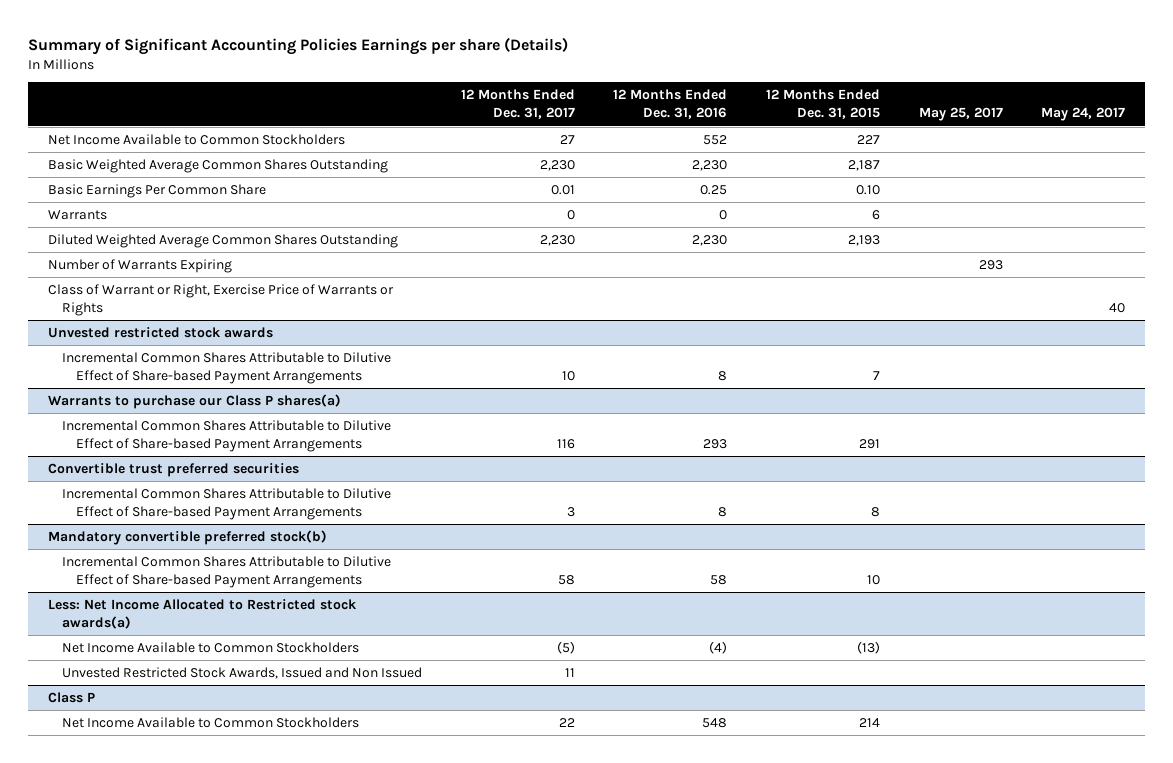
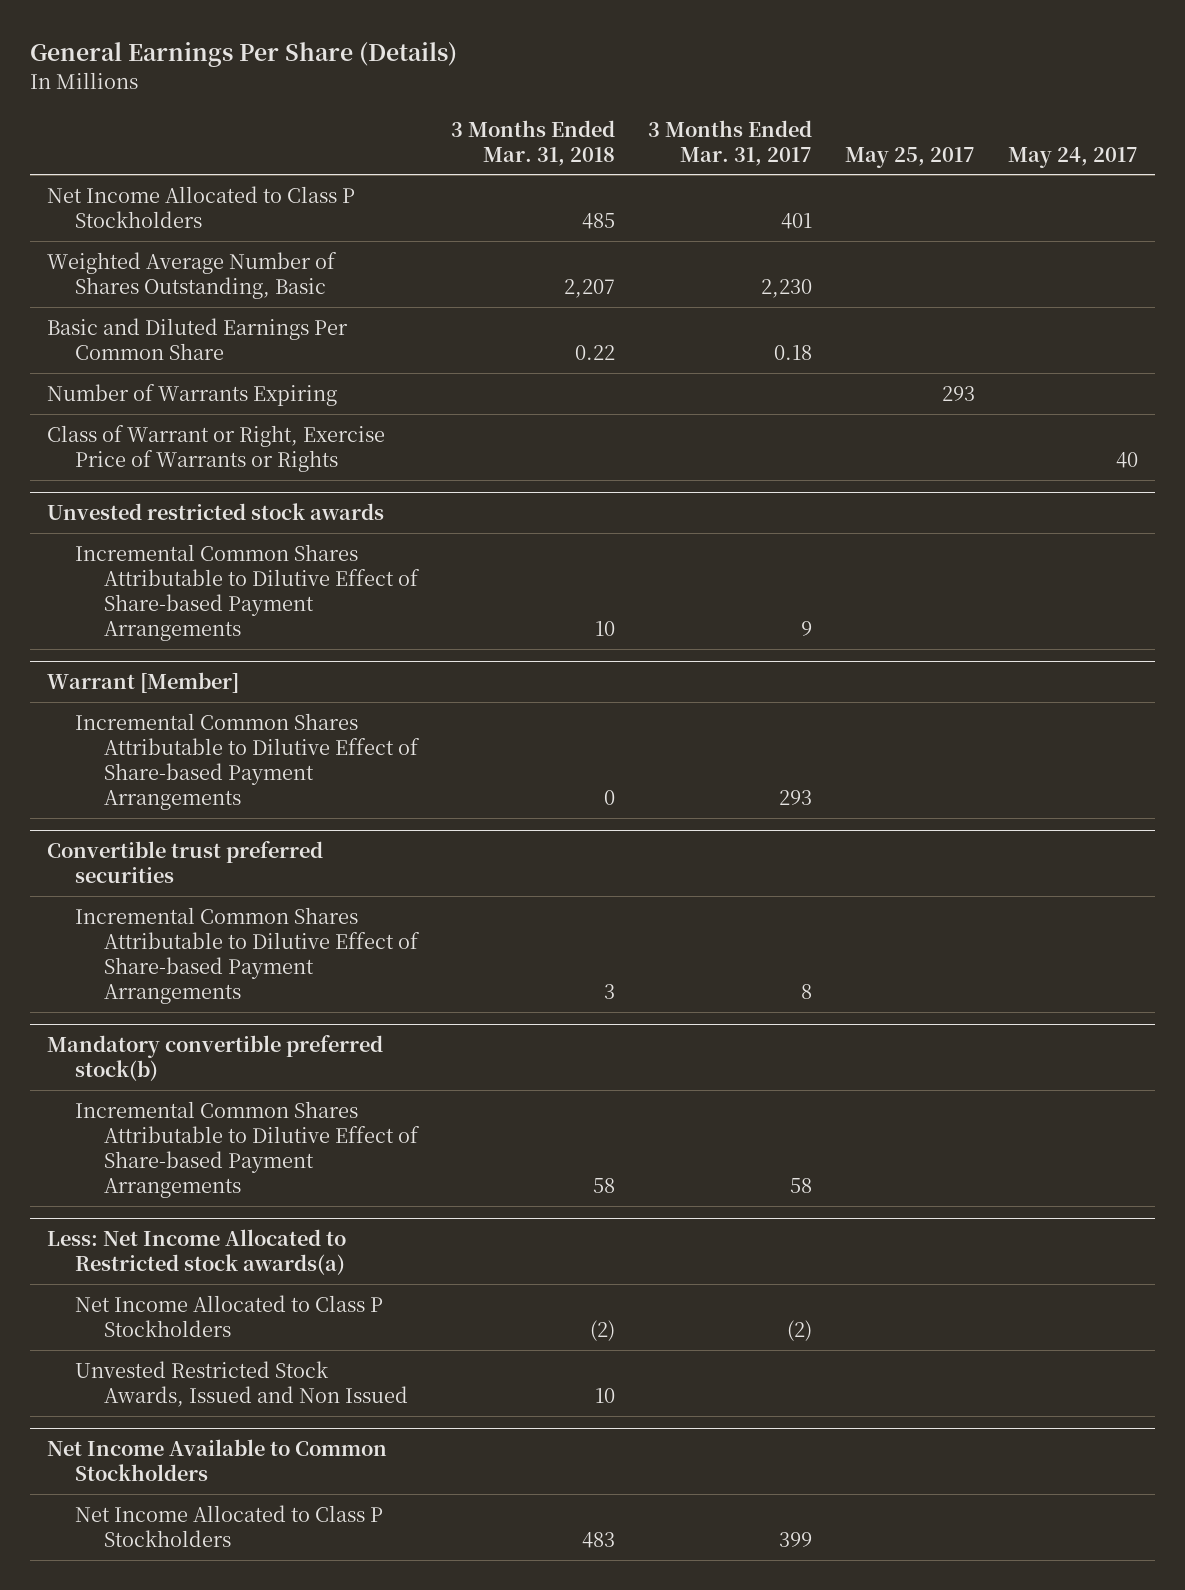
- Summary of Significant Accounting Policies Earnings per share (Details)
+ General Earnings Per Share (Details)
- | 12 Months Ended Dec. 31, 2017 | 12 Months Ended Dec. 31, 2016 | 12 Months Ended Dec. 31, 2015 | May 25, 2017 | May 24, 2017
+ | 3 Months Ended Mar. 31, 2018 | 3 Months Ended Mar. 31, 2017 | May 25, 2017 | May 24, 2017
- Net Income Available to Common Stockholders | 27 | 552 | 227 | |
- Basic Weighted Average Common Shares Outstanding | 2,230 | 2,230 | 2,187 | |
- Basic Earnings Per Common Share | 0.01 | 0.25 | 0.10 | |
- Warrants | 0 | 0 | 6 | |
- Diluted Weighted Average Common Shares Outstanding | 2,230 | 2,230 | 2,193 | |
+ Net Income Allocated to Class P Stockholders | 485 | 401 | |
+ Weighted Average Number of Shares Outstanding, Basic | 2,207 | 2,230 | |
+ Basic and Diluted Earnings Per Common Share | 0.22 | 0.18 | |
- Warrants to purchase our Class P shares(a)
+ Warrant [Member]
@ Less: Net Income Allocated to Restricted stock awards(a)
- Net Income Available to Common Stockholders | (5) | (4) | (13) | |
+ Net Income Allocated to Class P Stockholders | (2) | (2) | |
- Class P
- Net Income Available to Common Stockholders | 22 | 548 | 214 | |
+ Net Income Available to Common Stockholders
+ Net Income Allocated to Class P Stockholders | 483 | 399 | |

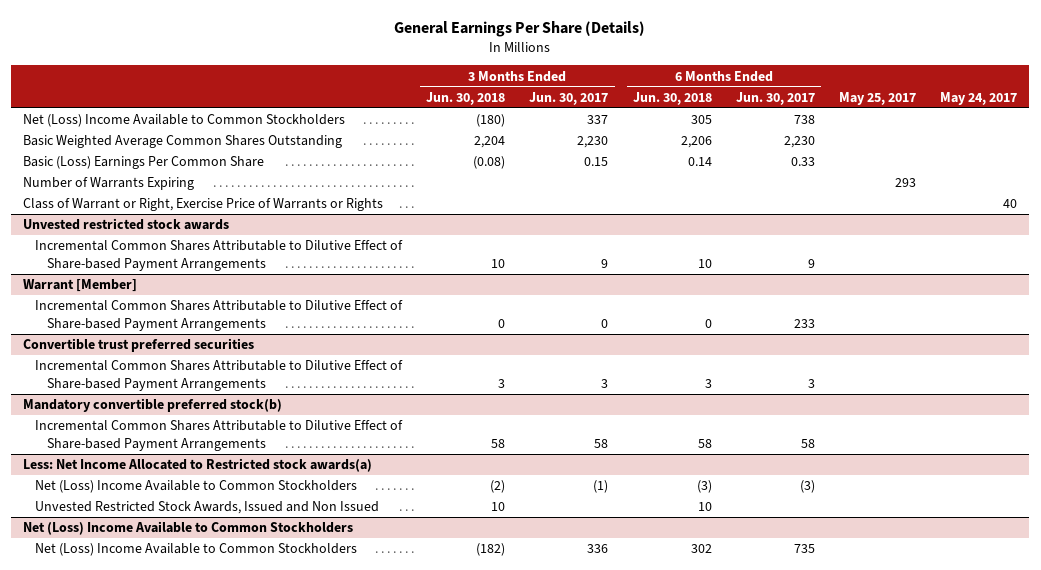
- | 3 Months Ended Mar. 31, 2018 | 3 Months Ended Mar. 31, 2017 | May 25, 2017 | May 24, 2017
+ | 3 Months Ended Jun. 30, 2018 | 3 Months Ended Jun. 30, 2017 | 6 Months Ended Jun. 30, 2018 | 6 Months Ended Jun. 30, 2017 | May 25, 2017 | May 24, 2017
- Net Income Allocated to Class P Stockholders | 485 | 401 | |
- Weighted Average Number of Shares Outstanding, Basic | 2,207 | 2,230 | |
- Basic and Diluted Earnings Per Common Share | 0.22 | 0.18 | |
+ Net (Loss) Income Available to Common Stockholders | (180) | 337 | 305 | 738 | |
+ Basic Weighted Average Common Shares Outstanding | 2,204 | 2,230 | 2,206 | 2,230 | |
+ Basic (Loss) Earnings Per Common Share | (0.08) | 0.15 | 0.14 | 0.33 | |
@ Less: Net Income Allocated to Restricted stock awards(a)
- Net Income Allocated to Class P Stockholders | (2) | (2) | |
+ Net (Loss) Income Available to Common Stockholders | (2) | (1) | (3) | (3) | |
- Net Income Available to Common Stockholders
- Net Income Allocated to Class P Stockholders | 483 | 399 | |
+ Net (Loss) Income Available to Common Stockholders
+ Net (Loss) Income Available to Common Stockholders | (182) | 336 | 302 | 735 | |

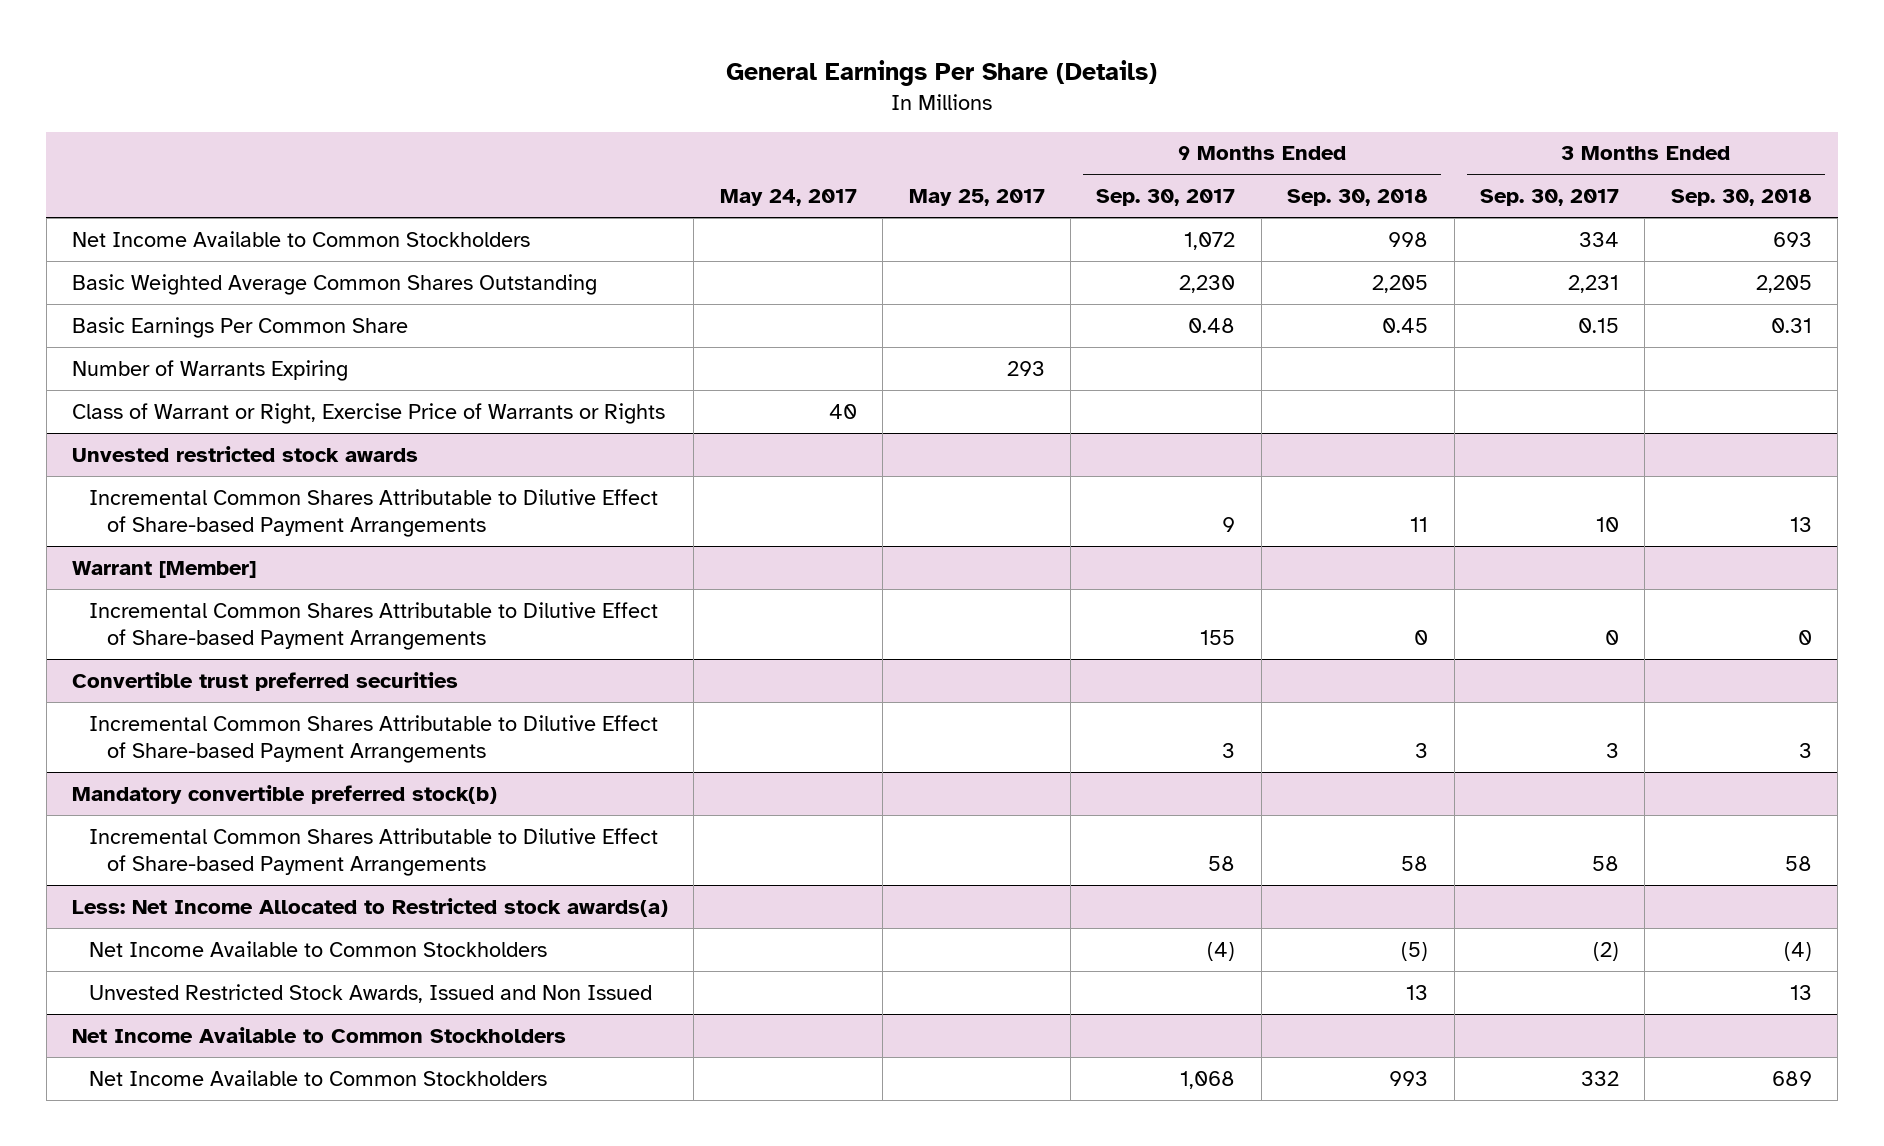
- | 3 Months Ended Jun. 30, 2018 | 3 Months Ended Jun. 30, 2017 | 6 Months Ended Jun. 30, 2018 | 6 Months Ended Jun. 30, 2017 | May 25, 2017 | May 24, 2017
+ | May 24, 2017 | May 25, 2017 | 9 Months Ended Sep. 30, 2017 | 9 Months Ended Sep. 30, 2018 | 3 Months Ended Sep. 30, 2017 | 3 Months Ended Sep. 30, 2018
- Net (Loss) Income Available to Common Stockholders | (180) | 337 | 305 | 738 | |
+ Net Income Available to Common Stockholders | | | 1,072 | 998 | 334 | 693
- Basic (Loss) Earnings Per Common Share | (0.08) | 0.15 | 0.14 | 0.33 | |
+ Basic Earnings Per Common Share | | | 0.48 | 0.45 | 0.15 | 0.31
@ Less: Net Income Allocated to Restricted stock awards(a)
- Net (Loss) Income Available to Common Stockholders | (2) | (1) | (3) | (3) | |
+ Net Income Available to Common Stockholders | | | (4) | (5) | (2) | (4)
- Net (Loss) Income Available to Common Stockholders
- Net (Loss) Income Available to Common Stockholders | (182) | 336 | 302 | 735 | |
+ Net Income Available to Common Stockholders
+ Net Income Available to Common Stockholders | | | 1,068 | 993 | 332 | 689

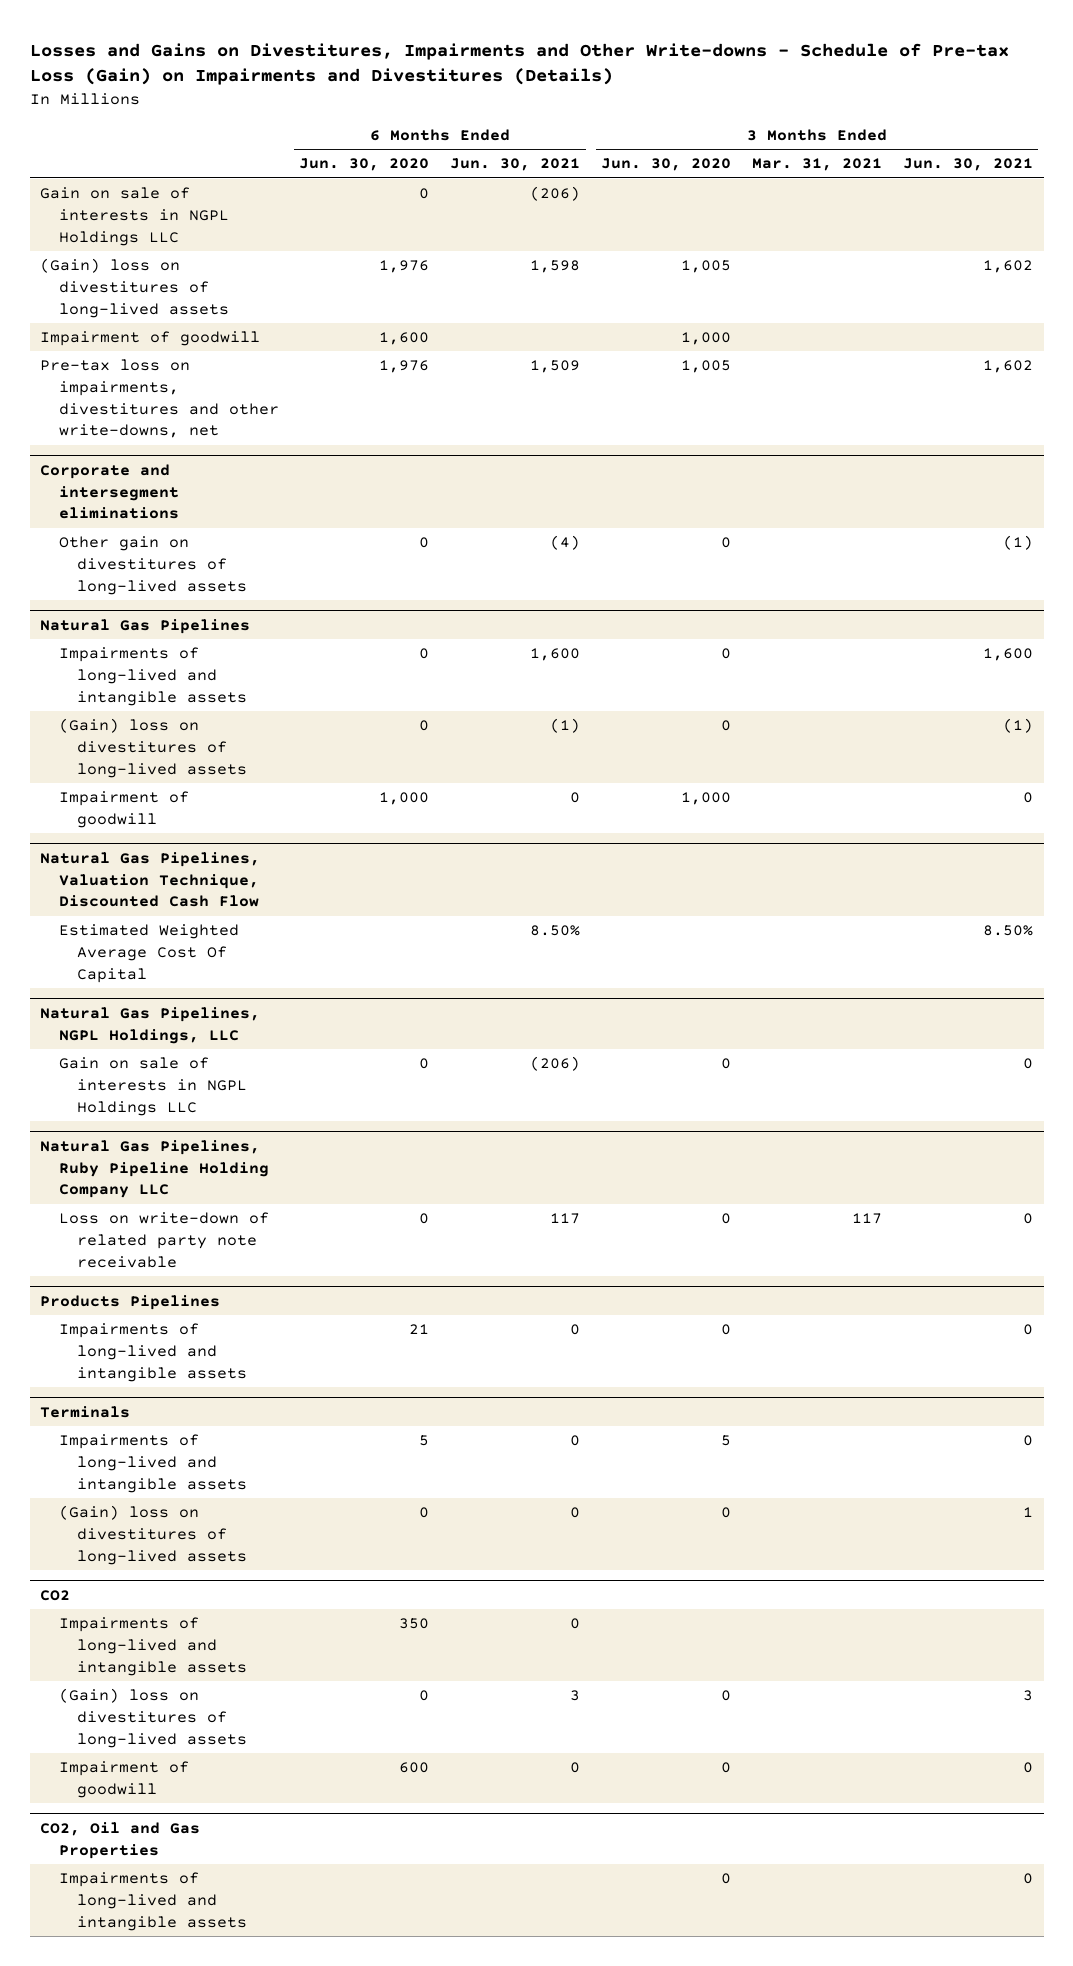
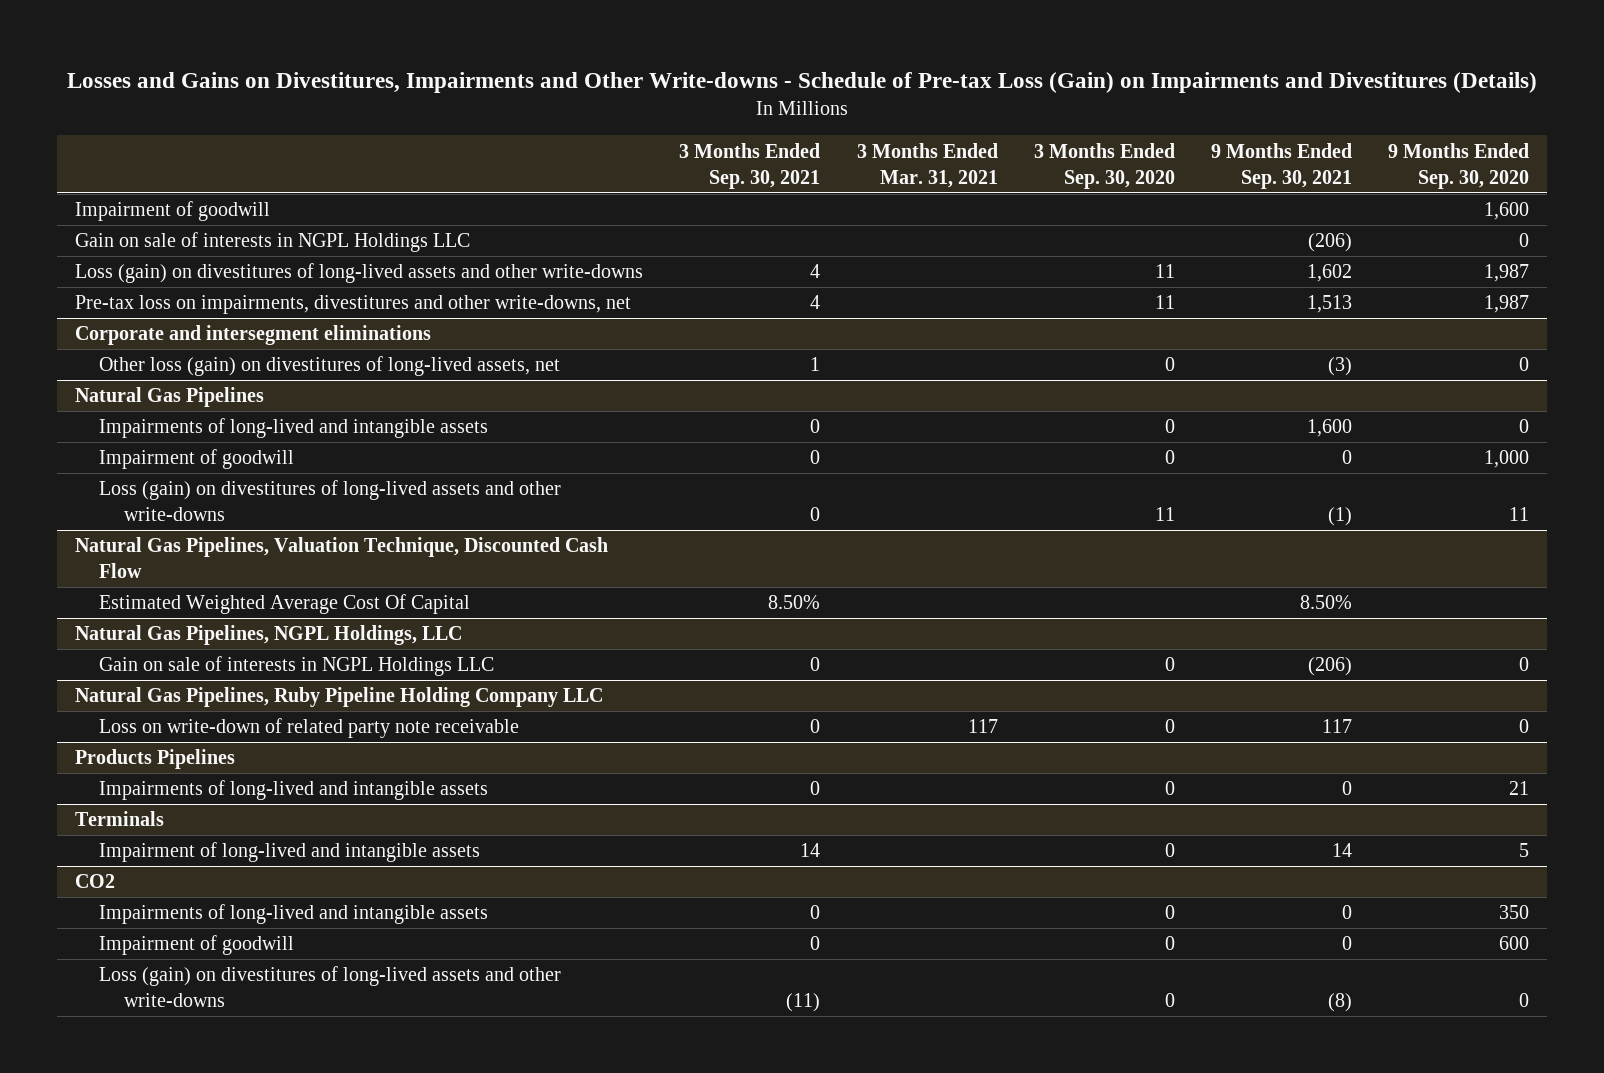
- | 6 Months Ended Jun. 30, 2020 | 6 Months Ended Jun. 30, 2021 | 3 Months Ended Jun. 30, 2020 | 3 Months Ended Mar. 31, 2021 | 3 Months Ended Jun. 30, 2021
+ | 3 Months Ended Sep. 30, 2021 | 3 Months Ended Mar. 31, 2021 | 3 Months Ended Sep. 30, 2020 | 9 Months Ended Sep. 30, 2021 | 9 Months Ended Sep. 30, 2020
- (Gain) loss on divestitures of long-lived assets | 1,976 | 1,598 | 1,005 | | 1,602
moved down: Gain on sale of interests in NGPL Holdings LLC | | | | (206) | 0
+ Loss (gain) on divestitures of long-lived assets and other write-downs | 4 | | 11 | 1,602 | 1,987
@ Corporate and intersegment eliminations
- Other gain on divestitures of long-lived assets | 0 | (4) | 0 | | (1)
+ Other loss (gain) on divestitures of long-lived assets, net | 1 | | 0 | (3) | 0
@ Natural Gas Pipelines
- (Gain) loss on divestitures of long-lived assets | 0 | (1) | 0 | | (1)
+ Loss (gain) on divestitures of long-lived assets and other write-downs | 0 | | 11 | (1) | 11
@ Terminals
- Impairments of long-lived and intangible assets | 5 | 0 | 5 | | 0
- (Gain) loss on divestitures of long-lived assets | 0 | 0 | 0 | | 1
+ Impairment of long-lived and intangible assets | 14 | | 0 | 14 | 5
@ CO2
- (Gain) loss on divestitures of long-lived assets | 0 | 3 | 0 | | 3
- CO2, Oil and Gas Properties
- Impairments of long-lived and intangible assets | | | 0 | | 0
@ CO2
+ Loss (gain) on divestitures of long-lived assets and other write-downs | (11) | | 0 | (8) | 0

